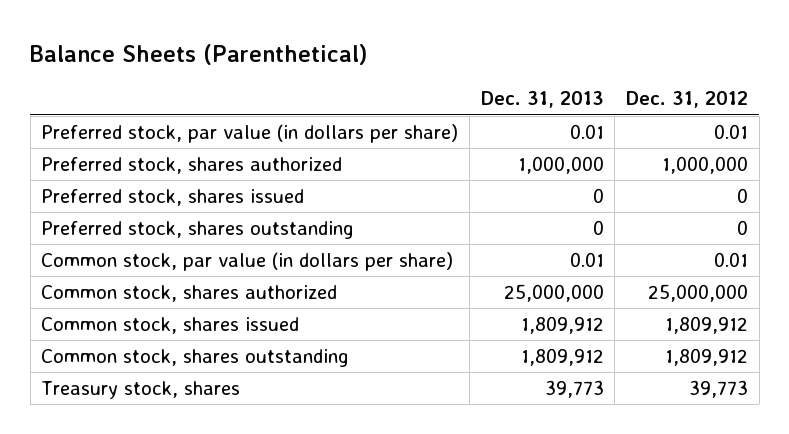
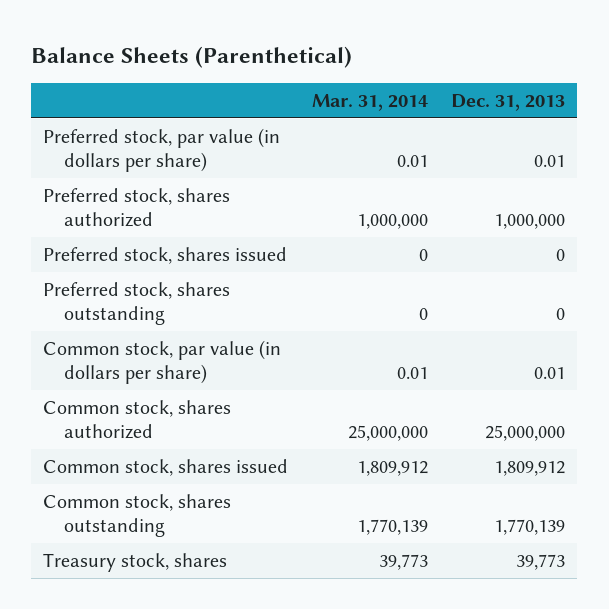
- | Dec. 31, 2013 | Dec. 31, 2012
+ | Mar. 31, 2014 | Dec. 31, 2013
- Common stock, shares outstanding | 1,809,912 | 1,809,912
+ Common stock, shares outstanding | 1,770,139 | 1,770,139

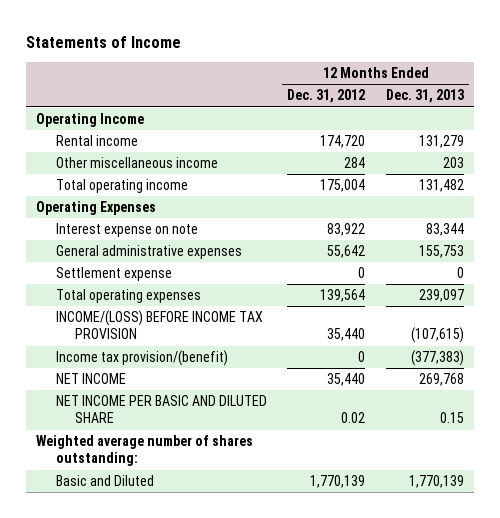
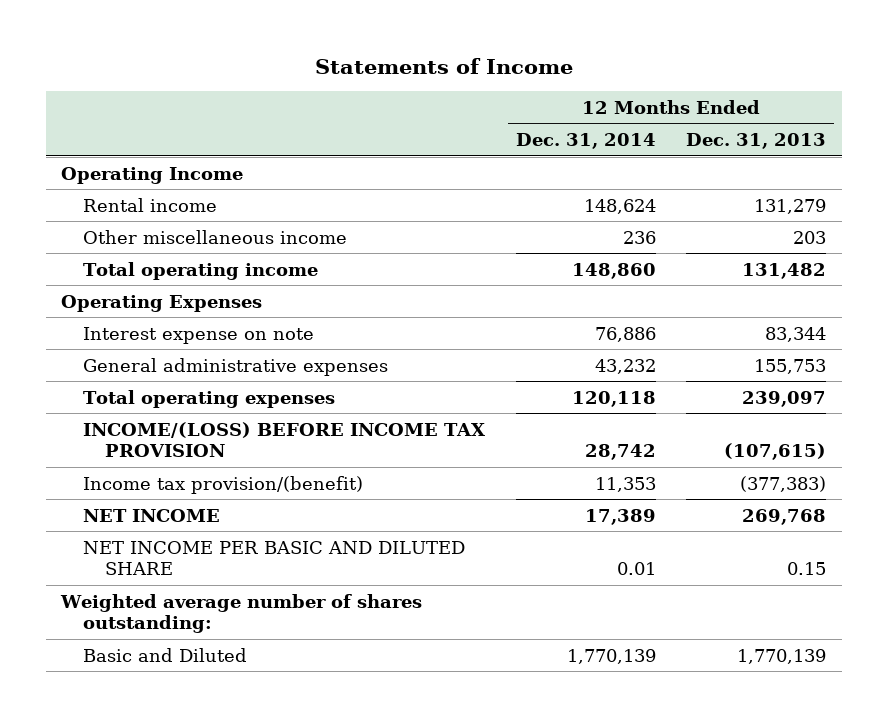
- | 12 Months Ended Dec. 31, 2012 | 12 Months Ended Dec. 31, 2013
+ | 12 Months Ended Dec. 31, 2014 | 12 Months Ended Dec. 31, 2013
- Settlement expense | 0 | 0

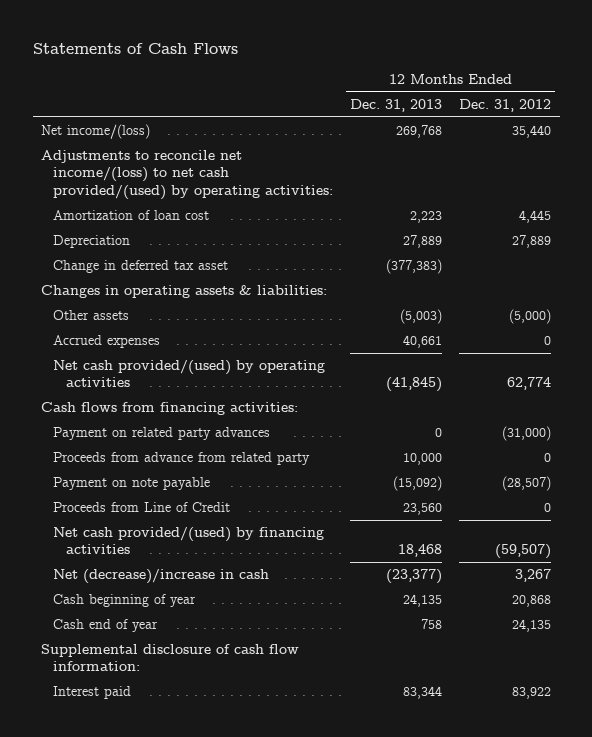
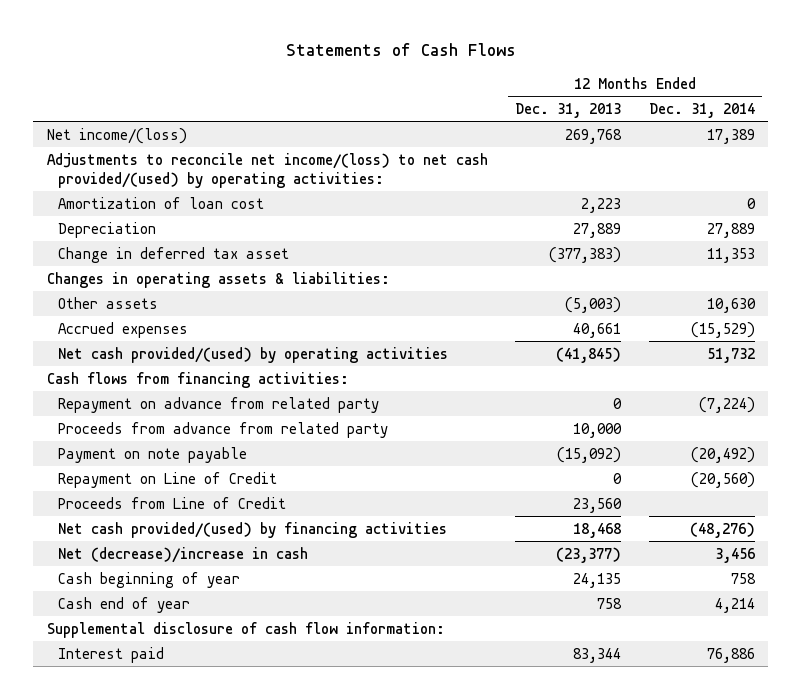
- | 12 Months Ended Dec. 31, 2013 | 12 Months Ended Dec. 31, 2012
+ | 12 Months Ended Dec. 31, 2013 | 12 Months Ended Dec. 31, 2014
- Payment on related party advances | 0 | (31,000)
+ Repayment on advance from related party | 0 | (7,224)
+ Repayment on Line of Credit | 0 | (20,560)

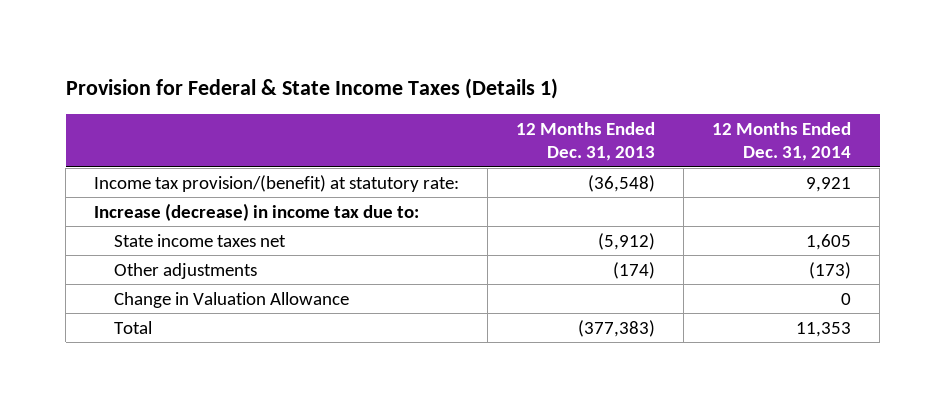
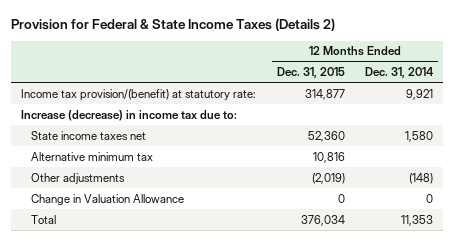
- Provision for Federal & State Income Taxes (Details 1)
+ Provision for Federal & State Income Taxes (Details 2)
- | 12 Months Ended Dec. 31, 2013 | 12 Months Ended Dec. 31, 2014
+ | 12 Months Ended Dec. 31, 2015 | 12 Months Ended Dec. 31, 2014
- State income taxes net | (5,912) | 1,605
- Other adjustments | (174) | (173)
+ State income taxes net | 52,360 | 1,580
+ Alternative minimum tax | 10,816 |
+ Other adjustments | (2,019) | (148)

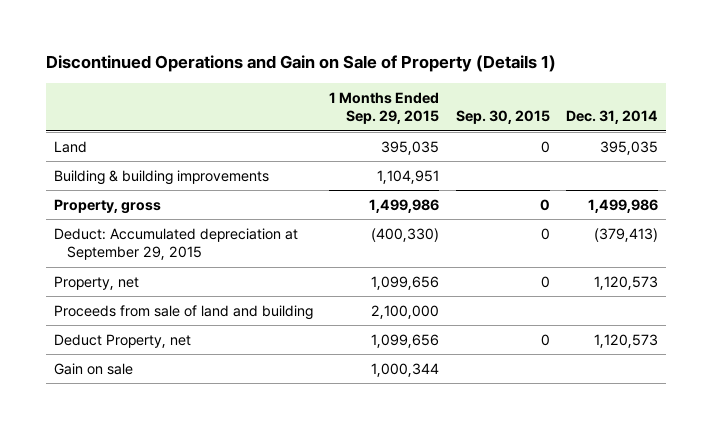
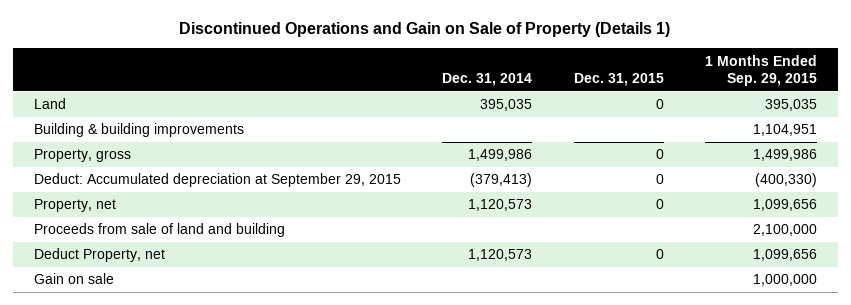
- | 1 Months Ended Sep. 29, 2015 | Sep. 30, 2015 | Dec. 31, 2014
+ | Dec. 31, 2014 | Dec. 31, 2015 | 1 Months Ended Sep. 29, 2015
- Gain on sale | 1,000,344 | |
+ Gain on sale | | | 1,000,000

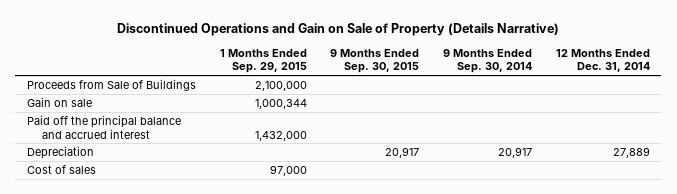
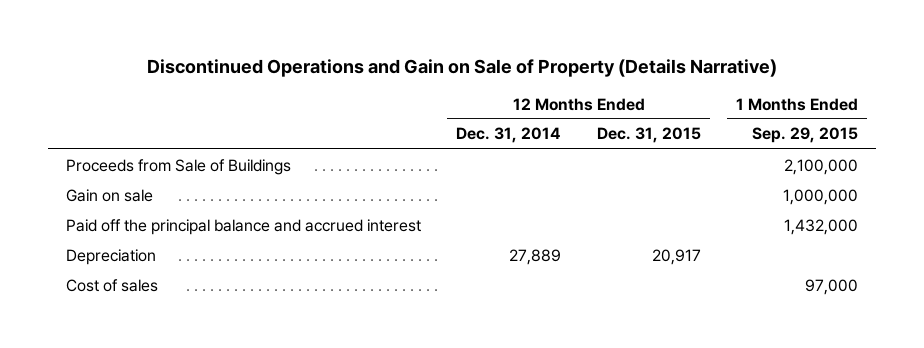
- | 1 Months Ended Sep. 29, 2015 | 9 Months Ended Sep. 30, 2015 | 9 Months Ended Sep. 30, 2014 | 12 Months Ended Dec. 31, 2014
+ | 12 Months Ended Dec. 31, 2014 | 12 Months Ended Dec. 31, 2015 | 1 Months Ended Sep. 29, 2015
- Gain on sale | 1,000,344 | | |
+ Gain on sale | | | 1,000,000

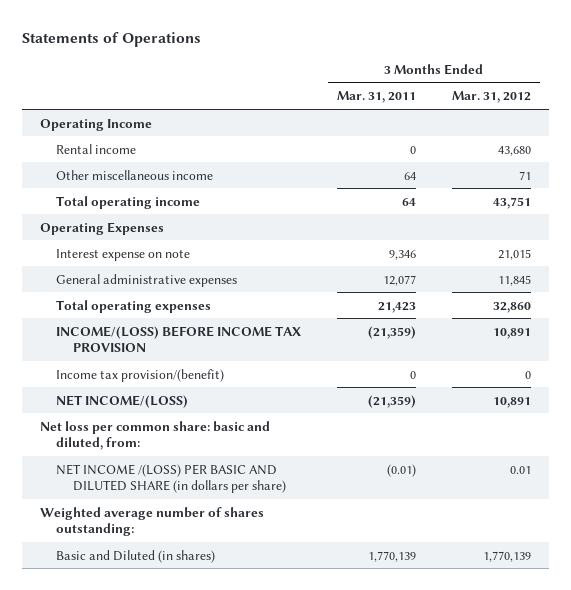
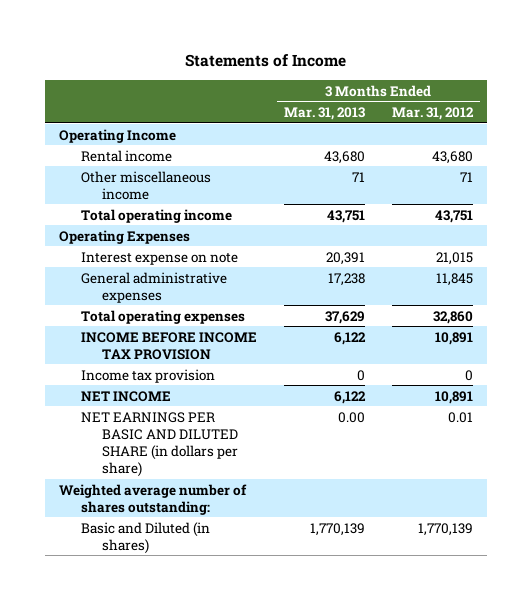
- Statements of Operations
+ Statements of Income
- | 3 Months Ended Mar. 31, 2011 | 3 Months Ended Mar. 31, 2012
+ | 3 Months Ended Mar. 31, 2013 | 3 Months Ended Mar. 31, 2012
- INCOME/(LOSS) BEFORE INCOME TAX PROVISION | (21,359) | 10,891
- Income tax provision/(benefit) | 0 | 0
- NET INCOME/(LOSS) | (21,359) | 10,891
- Net loss per common share: basic and diluted, from:
- NET INCOME /(LOSS) PER BASIC AND DILUTED SHARE (in dollars per share) | (0.01) | 0.01
+ INCOME BEFORE INCOME TAX PROVISION | 6,122 | 10,891
+ Income tax provision | 0 | 0
+ NET INCOME | 6,122 | 10,891
+ NET EARNINGS PER BASIC AND DILUTED SHARE (in dollars per share) | 0.00 | 0.01

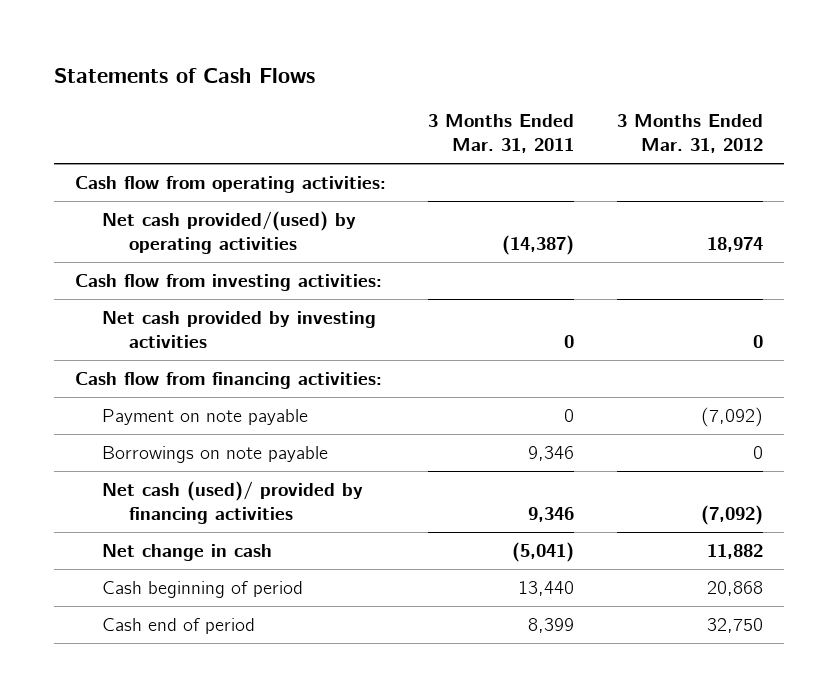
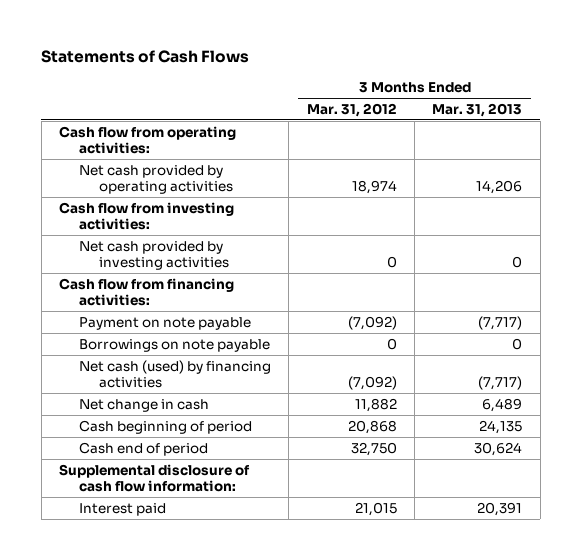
- | 3 Months Ended Mar. 31, 2011 | 3 Months Ended Mar. 31, 2012
+ | 3 Months Ended Mar. 31, 2012 | 3 Months Ended Mar. 31, 2013
- Net cash provided/(used) by operating activities | (14,387) | 18,974
+ Net cash provided by operating activities | 18,974 | 14,206
- Net cash (used)/ provided by financing activities | 9,346 | (7,092)
+ Net cash (used) by financing activities | (7,092) | (7,717)
+ Supplemental disclosure of cash flow information:
+ Interest paid | 21,015 | 20,391

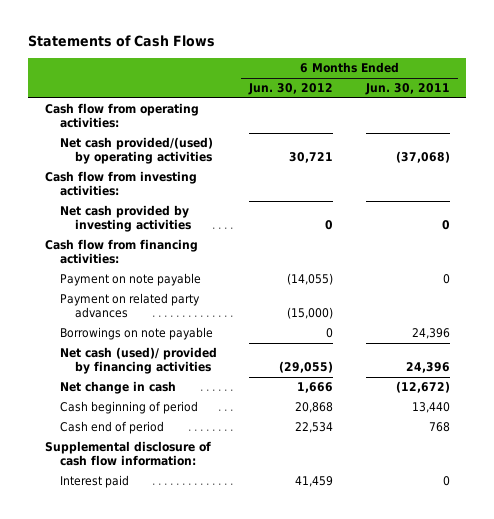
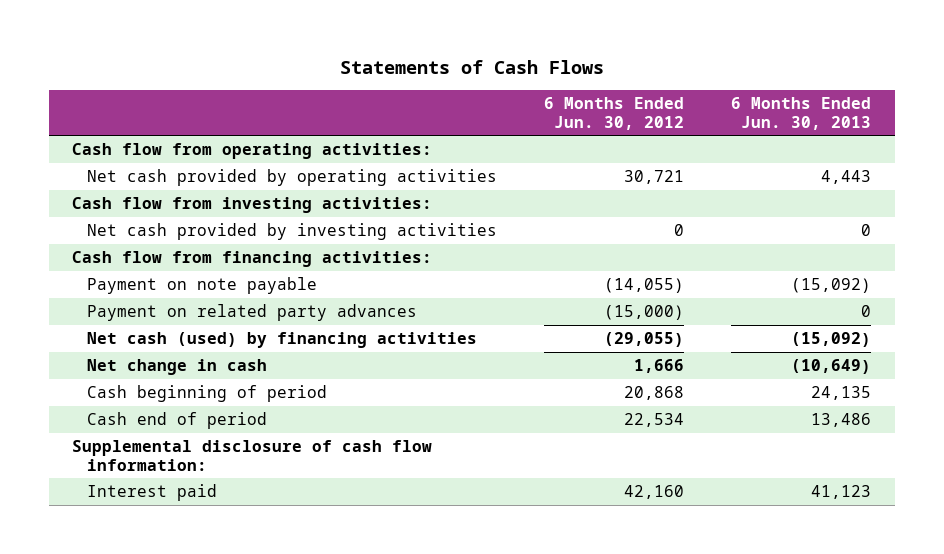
- | 6 Months Ended Jun. 30, 2012 | 6 Months Ended Jun. 30, 2011
+ | 6 Months Ended Jun. 30, 2012 | 6 Months Ended Jun. 30, 2013
- Net cash provided/(used) by operating activities | 30,721 | (37,068)
+ Net cash provided by operating activities | 30,721 | 4,443
- Borrowings on note payable | 0 | 24,396
- Net cash (used)/ provided by financing activities | (29,055) | 24,396
+ Net cash (used) by financing activities | (29,055) | (15,092)
- Interest paid | 41,459 | 0
+ Interest paid | 42,160 | 41,123

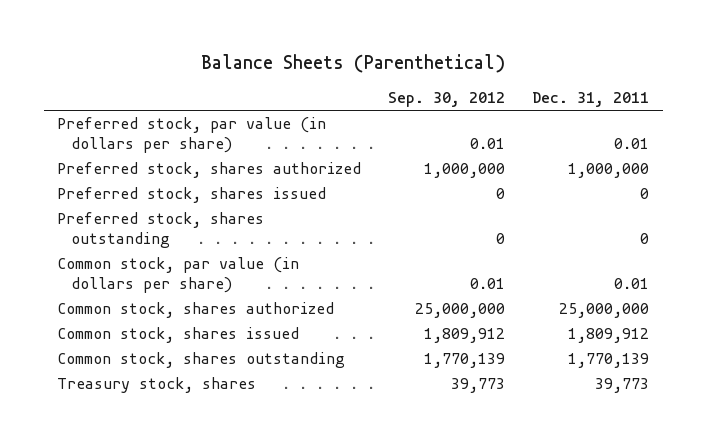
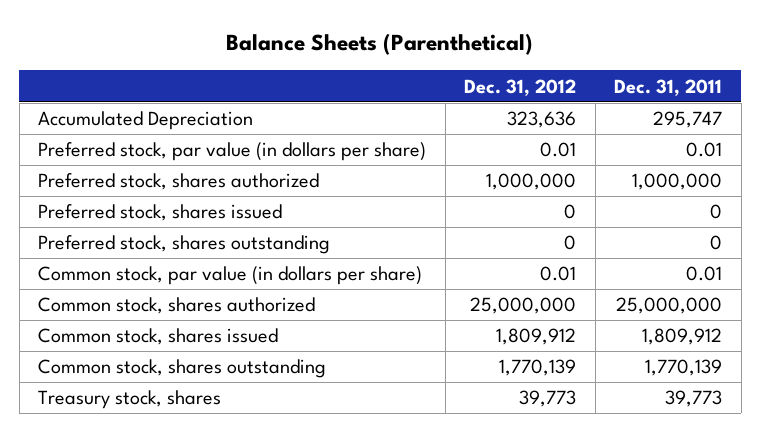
- | Sep. 30, 2012 | Dec. 31, 2011
+ | Dec. 31, 2012 | Dec. 31, 2011
+ Accumulated Depreciation | 323,636 | 295,747

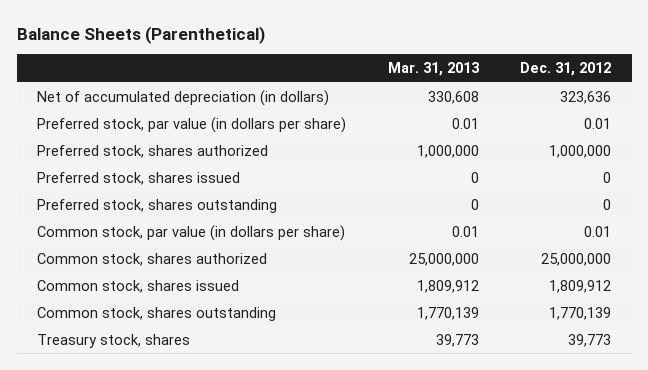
- | Dec. 31, 2012 | Dec. 31, 2011
+ | Mar. 31, 2013 | Dec. 31, 2012
- Accumulated Depreciation | 323,636 | 295,747
+ Net of accumulated depreciation (in dollars) | 330,608 | 323,636

